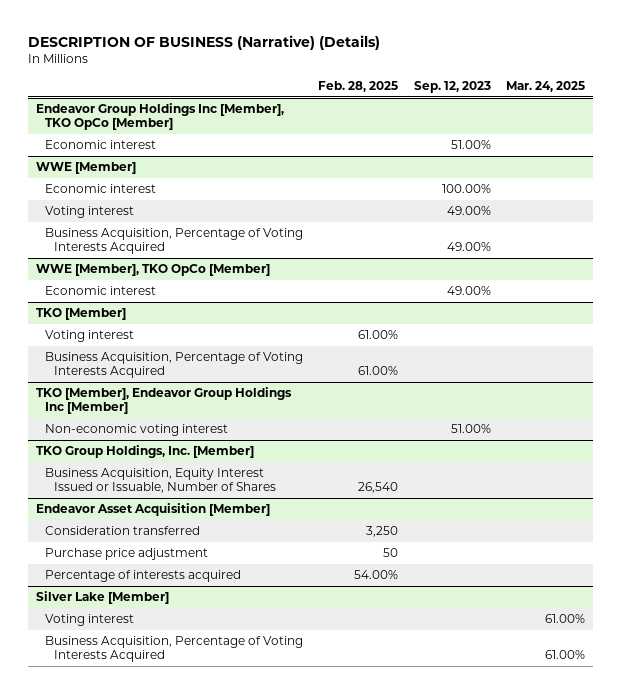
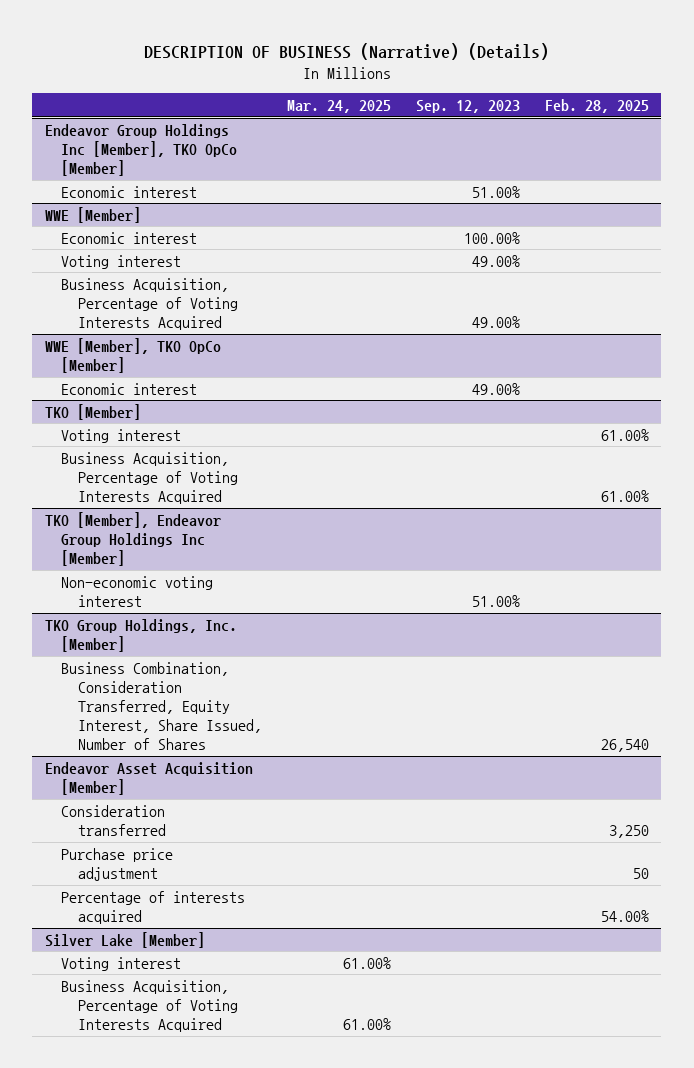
- | Feb. 28, 2025 | Sep. 12, 2023 | Mar. 24, 2025
+ | Mar. 24, 2025 | Sep. 12, 2023 | Feb. 28, 2025
@ TKO Group Holdings, Inc. [Member]
- Business Acquisition, Equity Interest Issued or Issuable, Number of Shares | 26,540 | |
+ Business Combination, Consideration Transferred, Equity Interest, Share Issued, Number of Shares | | | 26,540

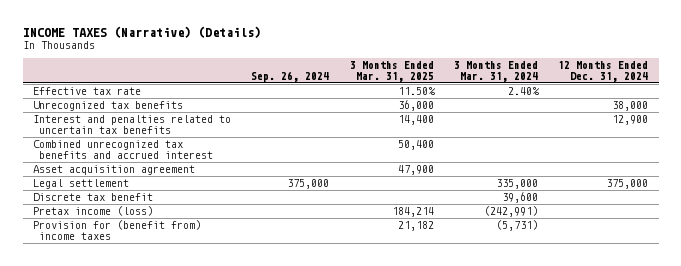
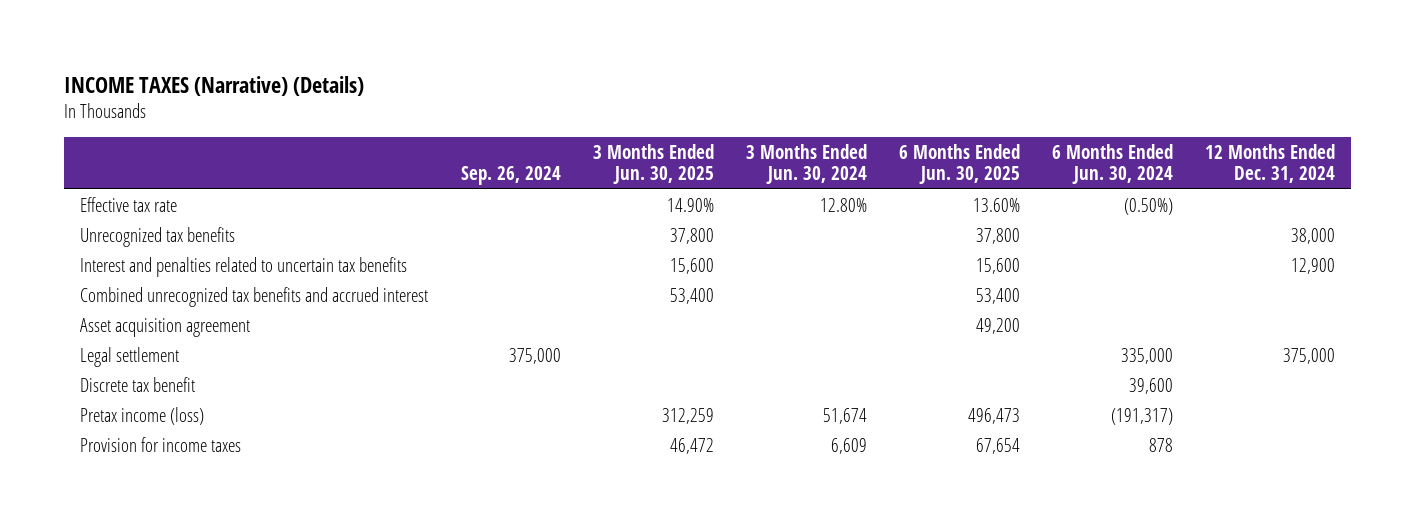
- | Sep. 26, 2024 | 3 Months Ended Mar. 31, 2025 | 3 Months Ended Mar. 31, 2024 | 12 Months Ended Dec. 31, 2024
+ | Sep. 26, 2024 | 3 Months Ended Jun. 30, 2025 | 3 Months Ended Jun. 30, 2024 | 6 Months Ended Jun. 30, 2025 | 6 Months Ended Jun. 30, 2024 | 12 Months Ended Dec. 31, 2024
- Provision for (benefit from) income taxes | | 21,182 | (5,731) |
+ Provision for income taxes | | 46,472 | 6,609 | 67,654 | 878 |

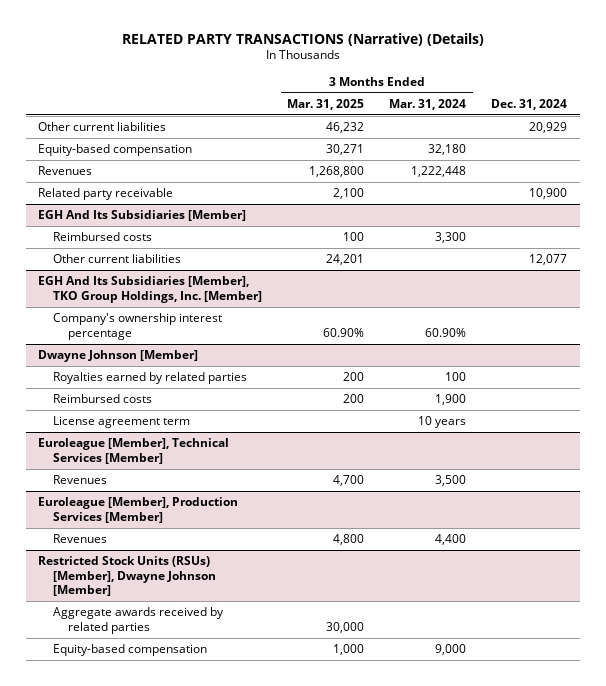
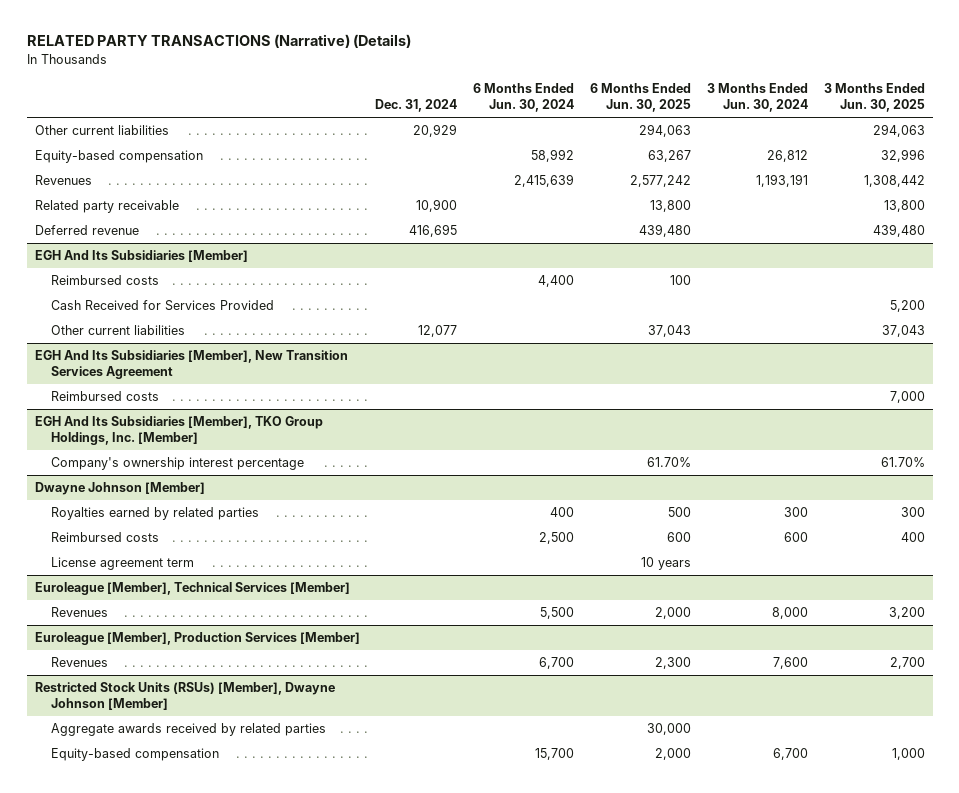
- | 3 Months Ended Mar. 31, 2025 | 3 Months Ended Mar. 31, 2024 | Dec. 31, 2024
+ | Dec. 31, 2024 | 6 Months Ended Jun. 30, 2024 | 6 Months Ended Jun. 30, 2025 | 3 Months Ended Jun. 30, 2024 | 3 Months Ended Jun. 30, 2025
+ Deferred revenue | 416,695 | | 439,480 | | 439,480
@ EGH And Its Subsidiaries [Member]
+ Cash Received for Services Provided | | | | | 5,200
+ EGH And Its Subsidiaries [Member], New Transition Services Agreement
+ Reimbursed costs | | | | | 7,000

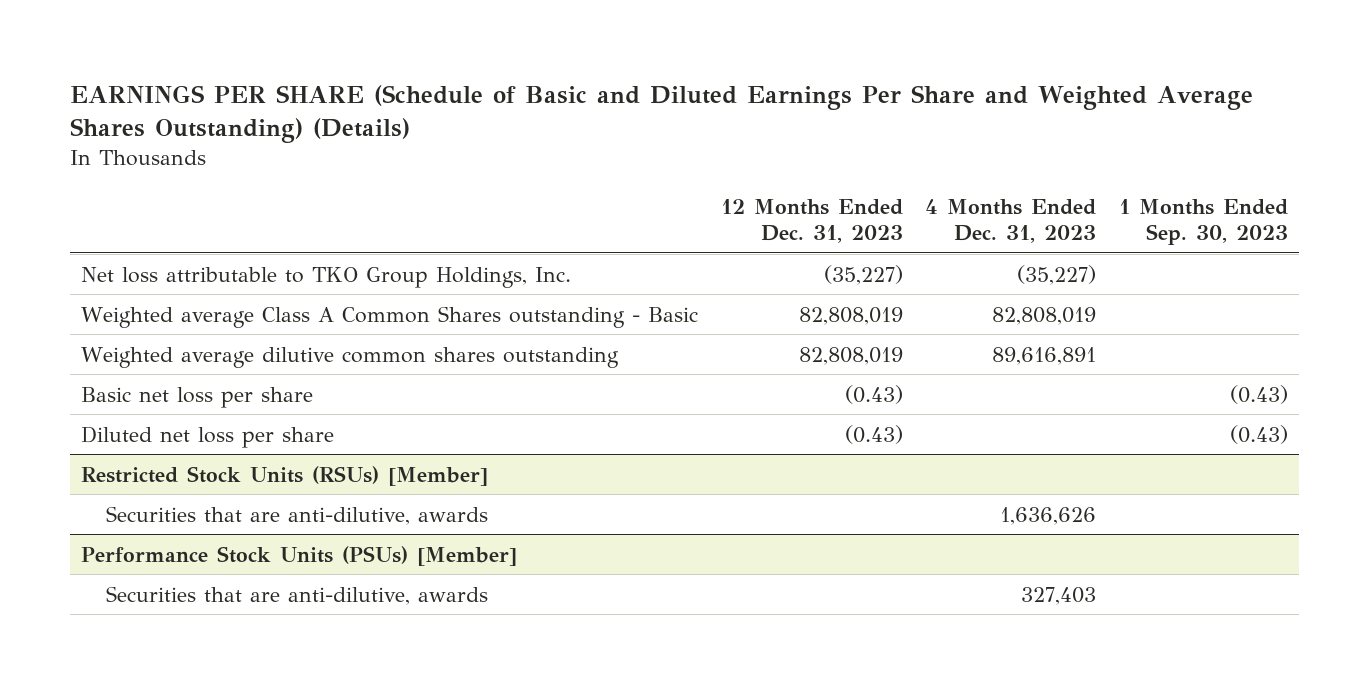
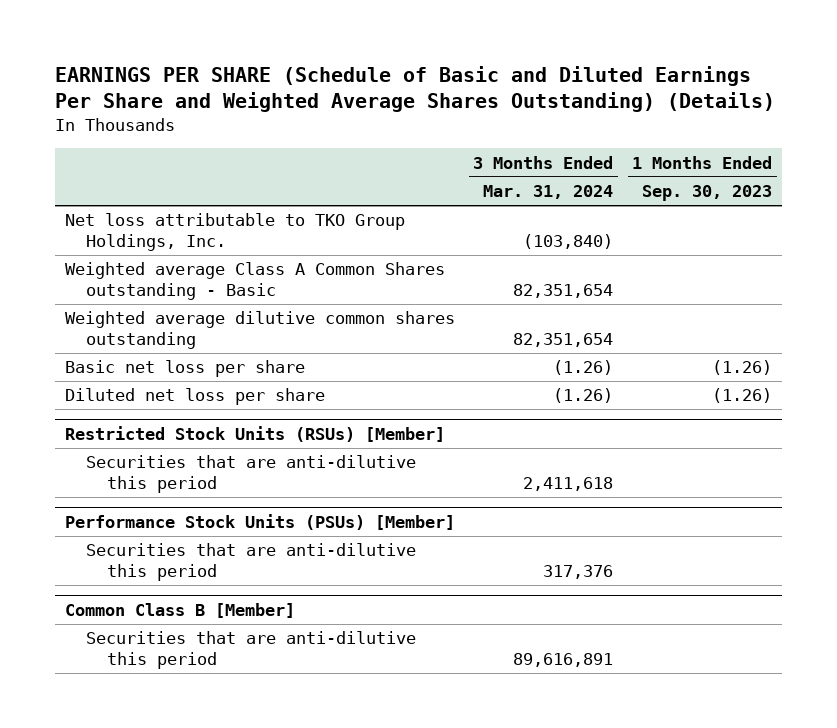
- | 12 Months Ended Dec. 31, 2023 | 4 Months Ended Dec. 31, 2023 | 1 Months Ended Sep. 30, 2023
+ | 3 Months Ended Mar. 31, 2024 | 1 Months Ended Sep. 30, 2023
- Basic net loss per share | (0.43) | | (0.43)
- Diluted net loss per share | (0.43) | | (0.43)
+ Basic net loss per share | (1.26) | (1.26)
+ Diluted net loss per share | (1.26) | (1.26)
@ Restricted Stock Units (RSUs) [Member]
- Securities that are anti-dilutive, awards | | 1,636,626 |
+ Securities that are anti-dilutive this period | 2,411,618 |
@ Performance Stock Units (PSUs) [Member]
- Securities that are anti-dilutive, awards | | 327,403 |
+ Securities that are anti-dilutive this period | 317,376 |
+ Common Class B [Member]
+ Securities that are anti-dilutive this period | 89,616,891 |

